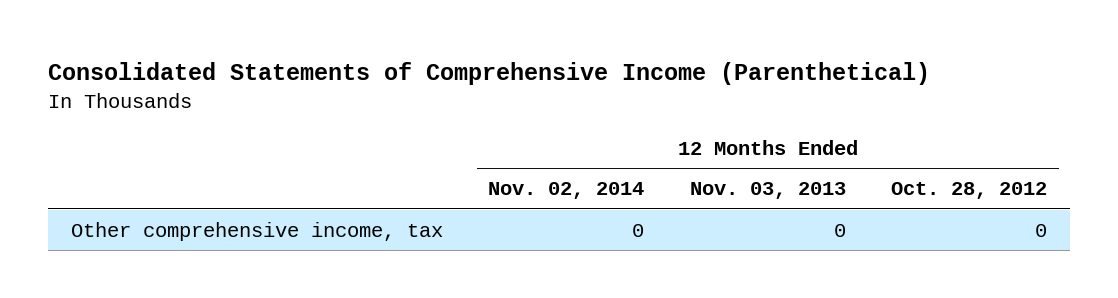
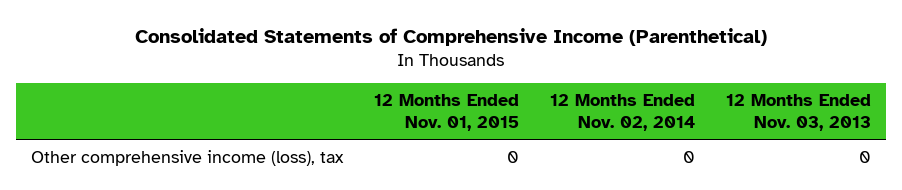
- | 12 Months Ended Nov. 02, 2014 | 12 Months Ended Nov. 03, 2013 | 12 Months Ended Oct. 28, 2012
+ | 12 Months Ended Nov. 01, 2015 | 12 Months Ended Nov. 02, 2014 | 12 Months Ended Nov. 03, 2013
- Other comprehensive income, tax | 0 | 0 | 0
+ Other comprehensive income (loss), tax | 0 | 0 | 0

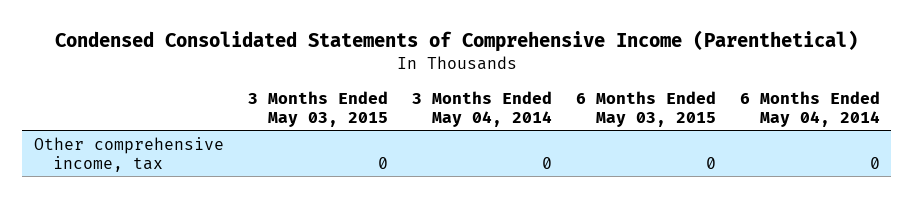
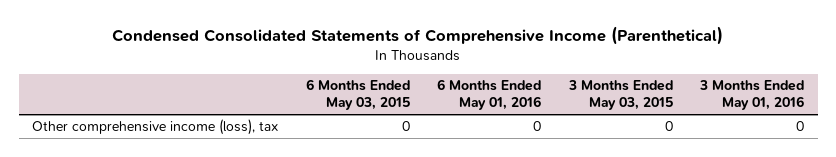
- | 3 Months Ended May 03, 2015 | 3 Months Ended May 04, 2014 | 6 Months Ended May 03, 2015 | 6 Months Ended May 04, 2014
+ | 6 Months Ended May 03, 2015 | 6 Months Ended May 01, 2016 | 3 Months Ended May 03, 2015 | 3 Months Ended May 01, 2016
- Other comprehensive income, tax | 0 | 0 | 0 | 0
+ Other comprehensive income (loss), tax | 0 | 0 | 0 | 0

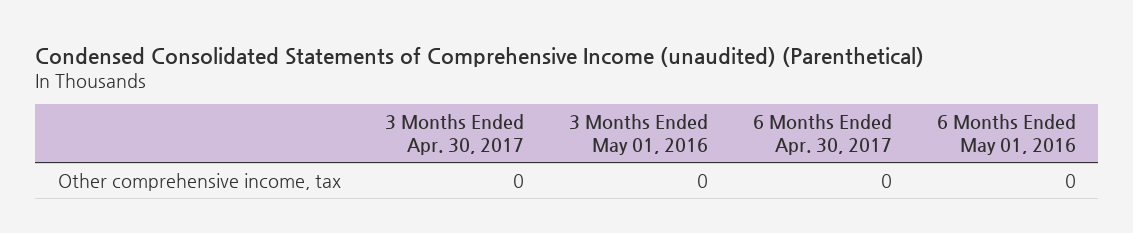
- Condensed Consolidated Statements of Comprehensive Income (Parenthetical)
+ Condensed Consolidated Statements of Comprehensive Income (unaudited) (Parenthetical)
- | 6 Months Ended May 03, 2015 | 6 Months Ended May 01, 2016 | 3 Months Ended May 03, 2015 | 3 Months Ended May 01, 2016
+ | 3 Months Ended Apr. 30, 2017 | 3 Months Ended May 01, 2016 | 6 Months Ended Apr. 30, 2017 | 6 Months Ended May 01, 2016
- Other comprehensive income (loss), tax | 0 | 0 | 0 | 0
+ Other comprehensive income, tax | 0 | 0 | 0 | 0

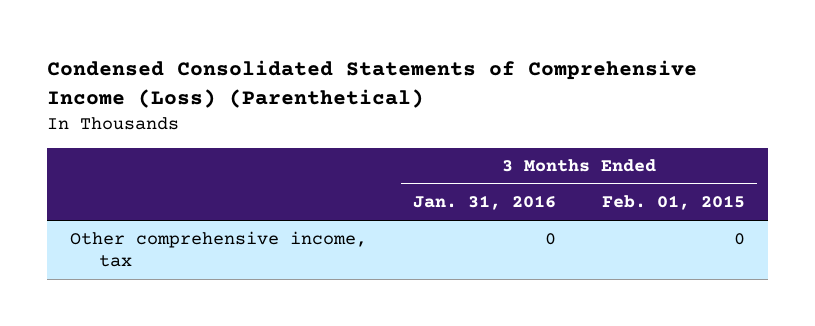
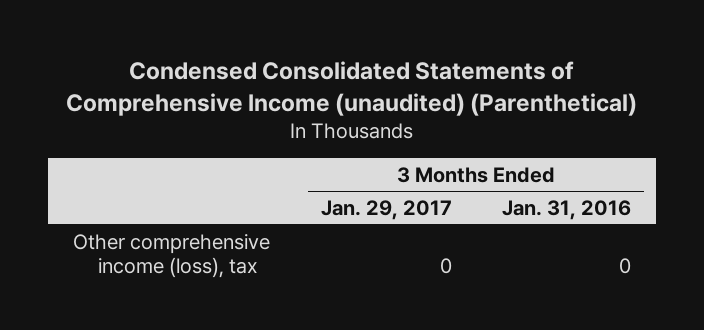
- Condensed Consolidated Statements of Comprehensive Income (Loss) (Parenthetical)
+ Condensed Consolidated Statements of Comprehensive Income (unaudited) (Parenthetical)
- | 3 Months Ended Jan. 31, 2016 | 3 Months Ended Feb. 01, 2015
+ | 3 Months Ended Jan. 29, 2017 | 3 Months Ended Jan. 31, 2016
- Other comprehensive income, tax | 0 | 0
+ Other comprehensive income (loss), tax | 0 | 0

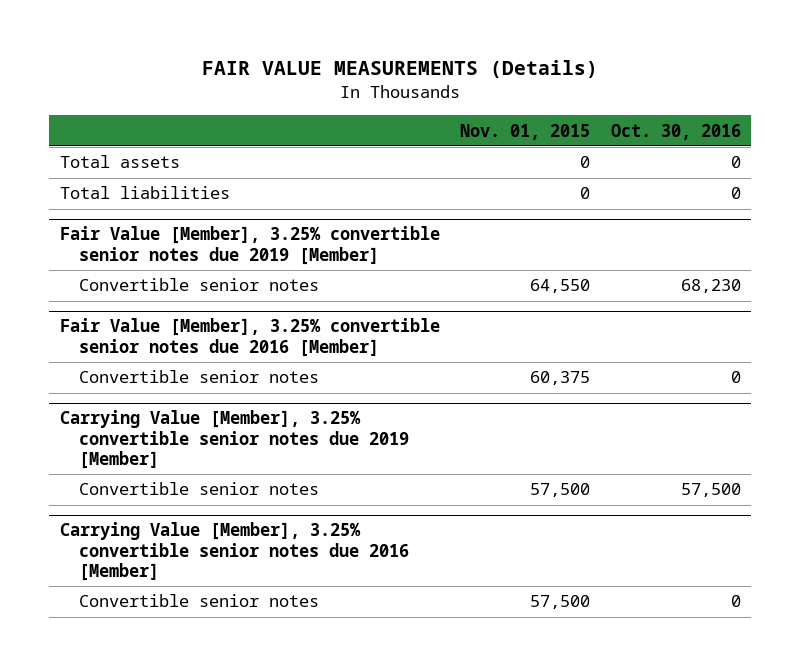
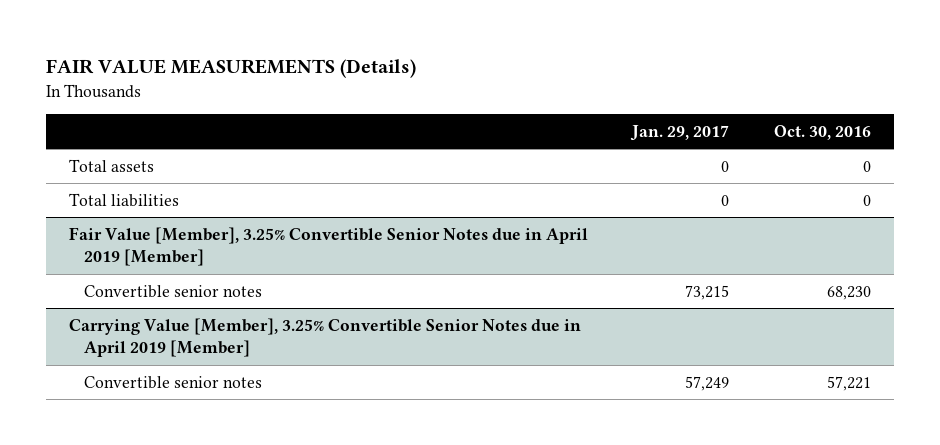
- | Nov. 01, 2015 | Oct. 30, 2016
+ | Jan. 29, 2017 | Oct. 30, 2016
- Fair Value [Member], 3.25% convertible senior notes due 2019 [Member]
+ Fair Value [Member], 3.25% Convertible Senior Notes due in April 2019 [Member]
- Fair Value [Member], 3.25% convertible senior notes due 2016 [Member]
- Convertible senior notes | 60,375 | 0
- Carrying Value [Member], 3.25% convertible senior notes due 2019 [Member]
- Convertible senior notes | 57,500 | 57,500
- Carrying Value [Member], 3.25% convertible senior notes due 2016 [Member]
- Convertible senior notes | 57,500 | 0
+ Carrying Value [Member], 3.25% Convertible Senior Notes due in April 2019 [Member]
+ Convertible senior notes | 57,249 | 57,221

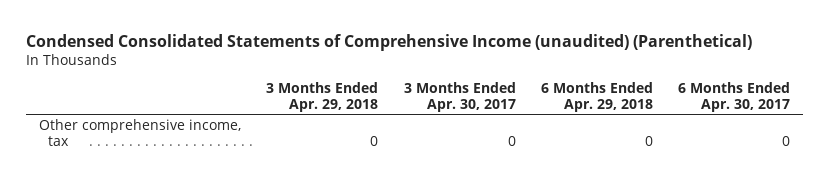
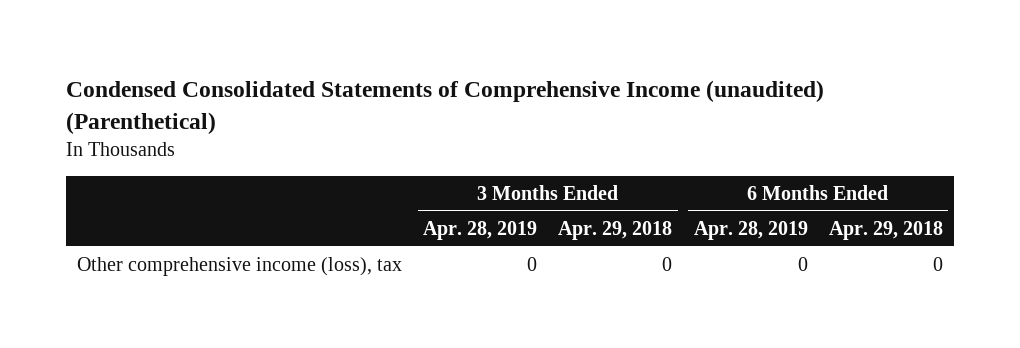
- | 3 Months Ended Apr. 29, 2018 | 3 Months Ended Apr. 30, 2017 | 6 Months Ended Apr. 29, 2018 | 6 Months Ended Apr. 30, 2017
+ | 3 Months Ended Apr. 28, 2019 | 3 Months Ended Apr. 29, 2018 | 6 Months Ended Apr. 28, 2019 | 6 Months Ended Apr. 29, 2018
- Other comprehensive income, tax | 0 | 0 | 0 | 0
+ Other comprehensive income (loss), tax | 0 | 0 | 0 | 0

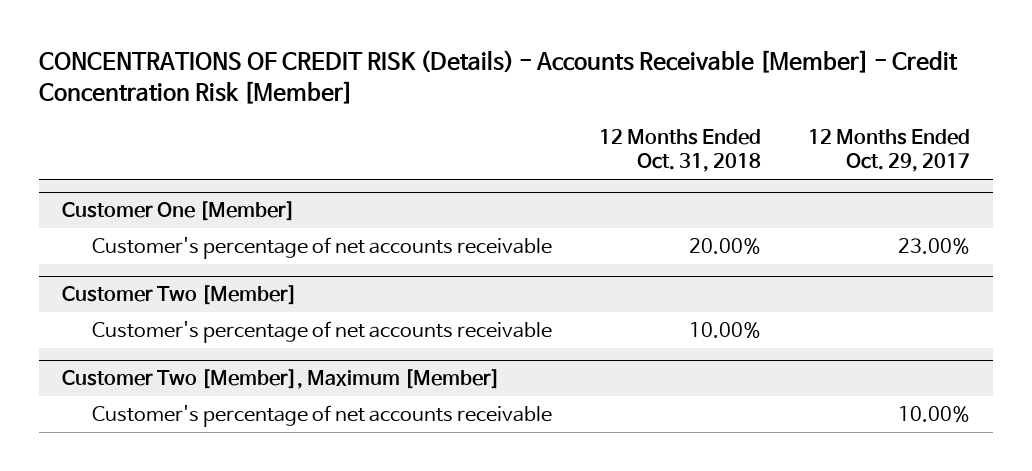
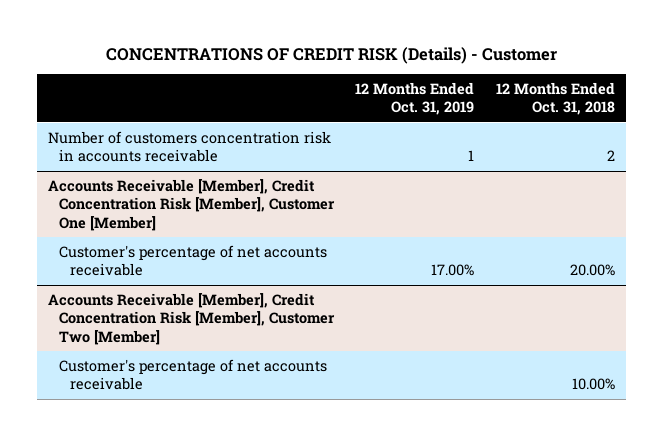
- CONCENTRATIONS OF CREDIT RISK (Details) - Accounts Receivable [Member] - Credit Concentration Risk [Member]
+ CONCENTRATIONS OF CREDIT RISK (Details) - Customer
- | 12 Months Ended Oct. 31, 2018 | 12 Months Ended Oct. 29, 2017
+ | 12 Months Ended Oct. 31, 2019 | 12 Months Ended Oct. 31, 2018
- Customer One [Member]
+ Number of customers concentration risk in accounts receivable | 1 | 2
+ Accounts Receivable [Member], Credit Concentration Risk [Member], Customer One [Member]
- Customer Two [Member]
+ Accounts Receivable [Member], Credit Concentration Risk [Member], Customer Two [Member]
- Customer Two [Member], Maximum [Member]
- Customer's percentage of net accounts receivable | | 10.00%

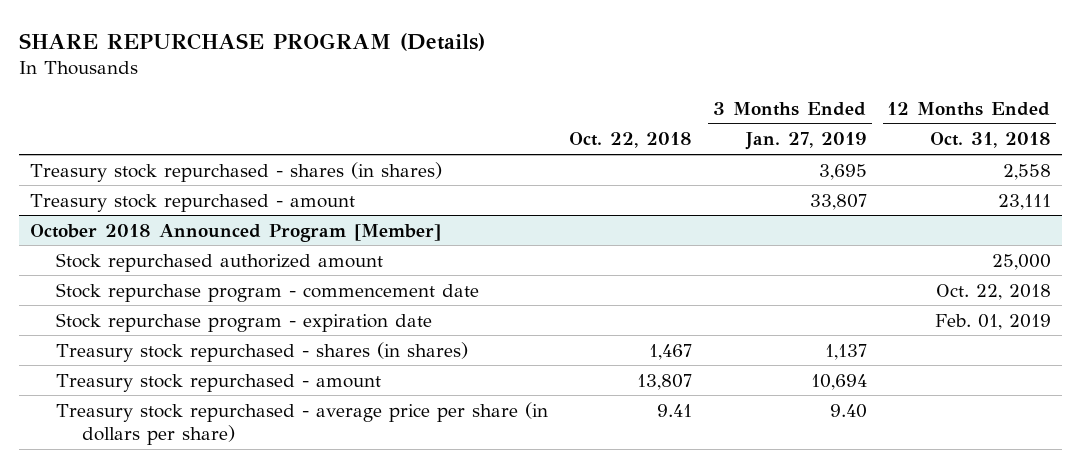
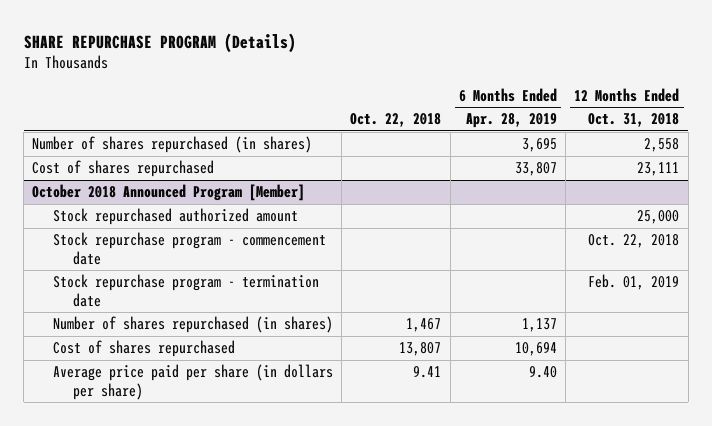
- | Oct. 22, 2018 | 3 Months Ended Jan. 27, 2019 | 12 Months Ended Oct. 31, 2018
+ | Oct. 22, 2018 | 6 Months Ended Apr. 28, 2019 | 12 Months Ended Oct. 31, 2018
- Treasury stock repurchased - shares (in shares) | | 3,695 | 2,558
- Treasury stock repurchased - amount | | 33,807 | 23,111
+ Number of shares repurchased (in shares) | | 3,695 | 2,558
+ Cost of shares repurchased | | 33,807 | 23,111
@ October 2018 Announced Program [Member]
- Stock repurchase program - expiration date | | | Feb. 01, 2019
- Treasury stock repurchased - shares (in shares) | 1,467 | 1,137 |
- Treasury stock repurchased - amount | 13,807 | 10,694 |
- Treasury stock repurchased - average price per share (in dollars per share) | 9.41 | 9.40 |
+ Stock repurchase program - termination date | | | Feb. 01, 2019
+ Number of shares repurchased (in shares) | 1,467 | 1,137 |
+ Cost of shares repurchased | 13,807 | 10,694 |
+ Average price paid per share (in dollars per share) | 9.41 | 9.40 |

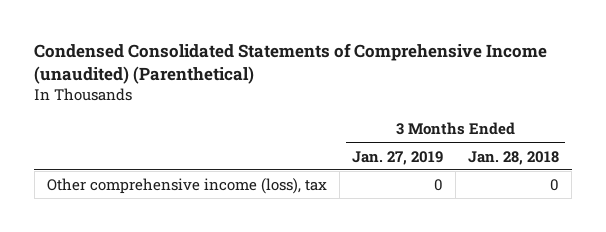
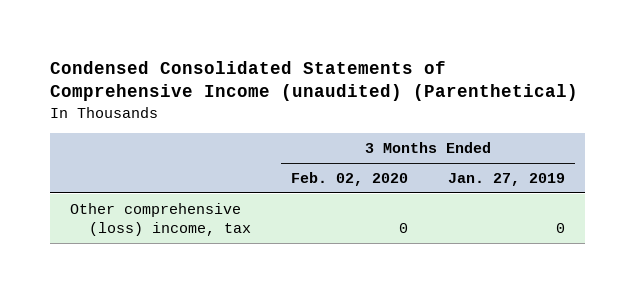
- | 3 Months Ended Jan. 27, 2019 | 3 Months Ended Jan. 28, 2018
+ | 3 Months Ended Feb. 02, 2020 | 3 Months Ended Jan. 27, 2019
- Other comprehensive income (loss), tax | 0 | 0
+ Other comprehensive (loss) income, tax | 0 | 0

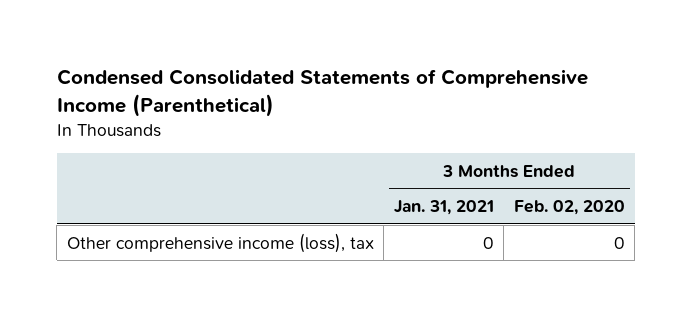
- Condensed Consolidated Statements of Comprehensive Income (unaudited) (Parenthetical)
+ Condensed Consolidated Statements of Comprehensive Income (Parenthetical)
- | 3 Months Ended Feb. 02, 2020 | 3 Months Ended Jan. 27, 2019
+ | 3 Months Ended Jan. 31, 2021 | 3 Months Ended Feb. 02, 2020
- Other comprehensive (loss) income, tax | 0 | 0
+ Other comprehensive income (loss), tax | 0 | 0

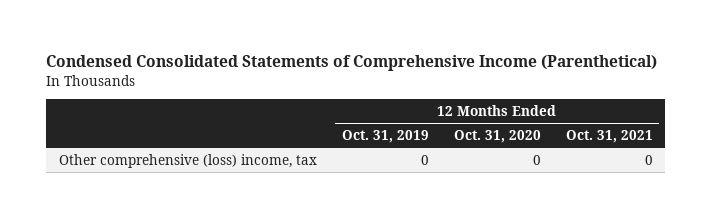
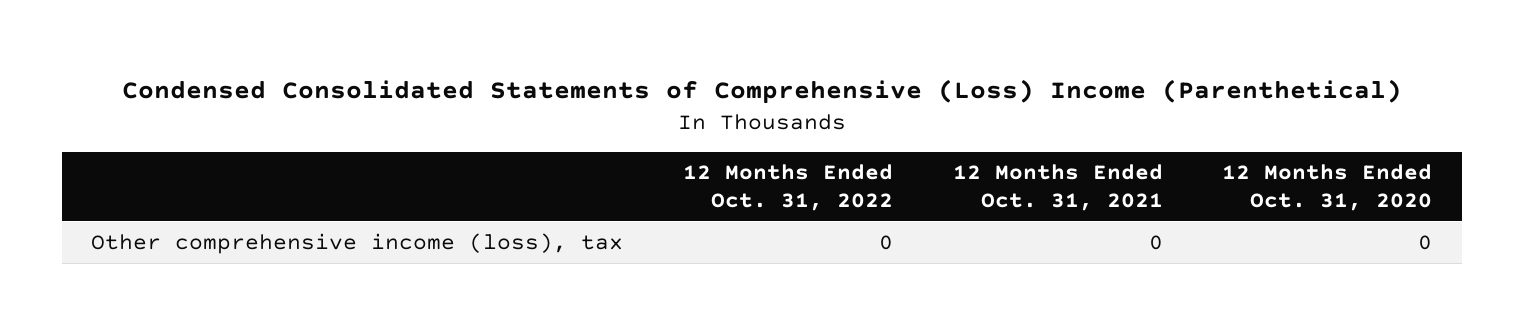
- Condensed Consolidated Statements of Comprehensive Income (Parenthetical)
+ Condensed Consolidated Statements of Comprehensive (Loss) Income (Parenthetical)
- | 12 Months Ended Oct. 31, 2019 | 12 Months Ended Oct. 31, 2020 | 12 Months Ended Oct. 31, 2021
+ | 12 Months Ended Oct. 31, 2022 | 12 Months Ended Oct. 31, 2021 | 12 Months Ended Oct. 31, 2020
- Other comprehensive (loss) income, tax | 0 | 0 | 0
+ Other comprehensive income (loss), tax | 0 | 0 | 0

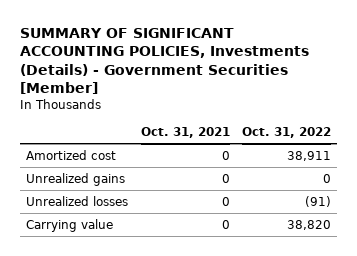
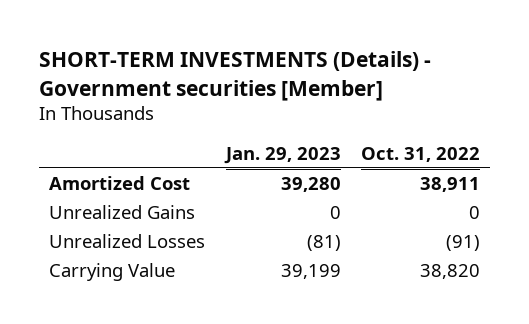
- SUMMARY OF SIGNIFICANT ACCOUNTING POLICIES, Investments (Details) - Government Securities [Member]
+ SHORT-TERM INVESTMENTS (Details) - Government securities [Member]
- | Oct. 31, 2021 | Oct. 31, 2022
+ | Jan. 29, 2023 | Oct. 31, 2022
- Amortized cost | 0 | 38,911
- Unrealized gains | 0 | 0
- Unrealized losses | 0 | (91)
- Carrying value | 0 | 38,820
+ Amortized Cost | 39,280 | 38,911
+ Unrealized Gains | 0 | 0
+ Unrealized Losses | (81) | (91)
+ Carrying Value | 39,199 | 38,820

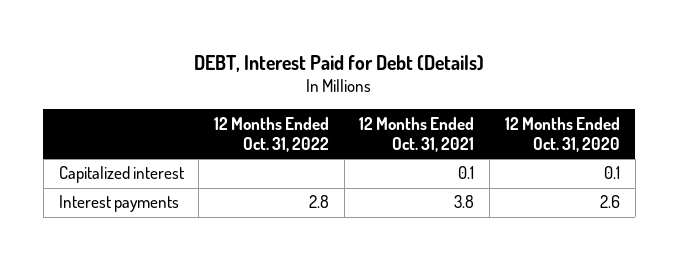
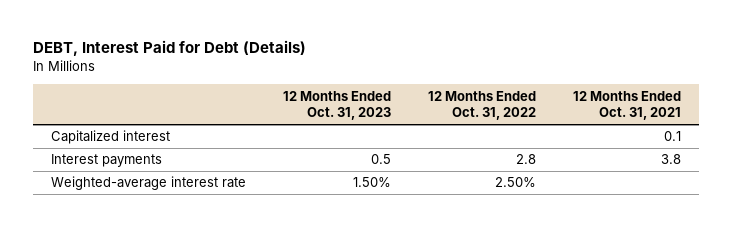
- | 12 Months Ended Oct. 31, 2022 | 12 Months Ended Oct. 31, 2021 | 12 Months Ended Oct. 31, 2020
+ | 12 Months Ended Oct. 31, 2023 | 12 Months Ended Oct. 31, 2022 | 12 Months Ended Oct. 31, 2021
+ Weighted-average interest rate | 1.50% | 2.50% |

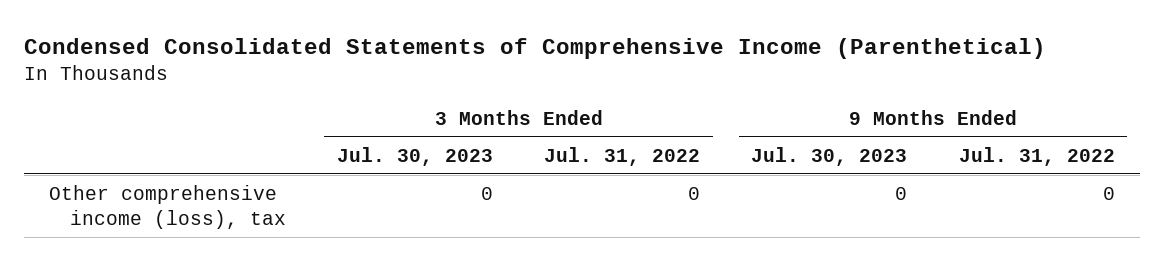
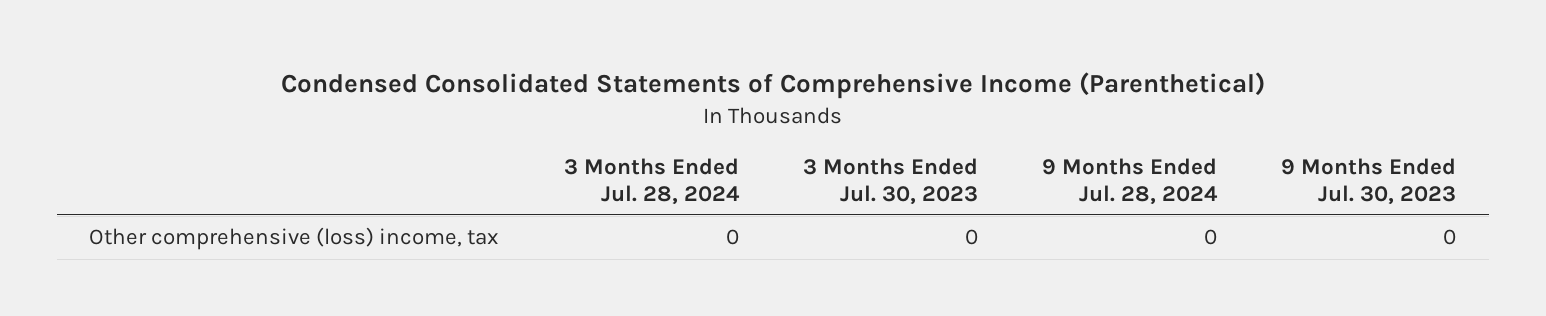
- | 3 Months Ended Jul. 30, 2023 | 3 Months Ended Jul. 31, 2022 | 9 Months Ended Jul. 30, 2023 | 9 Months Ended Jul. 31, 2022
+ | 3 Months Ended Jul. 28, 2024 | 3 Months Ended Jul. 30, 2023 | 9 Months Ended Jul. 28, 2024 | 9 Months Ended Jul. 30, 2023
- Other comprehensive income (loss), tax | 0 | 0 | 0 | 0
+ Other comprehensive (loss) income, tax | 0 | 0 | 0 | 0

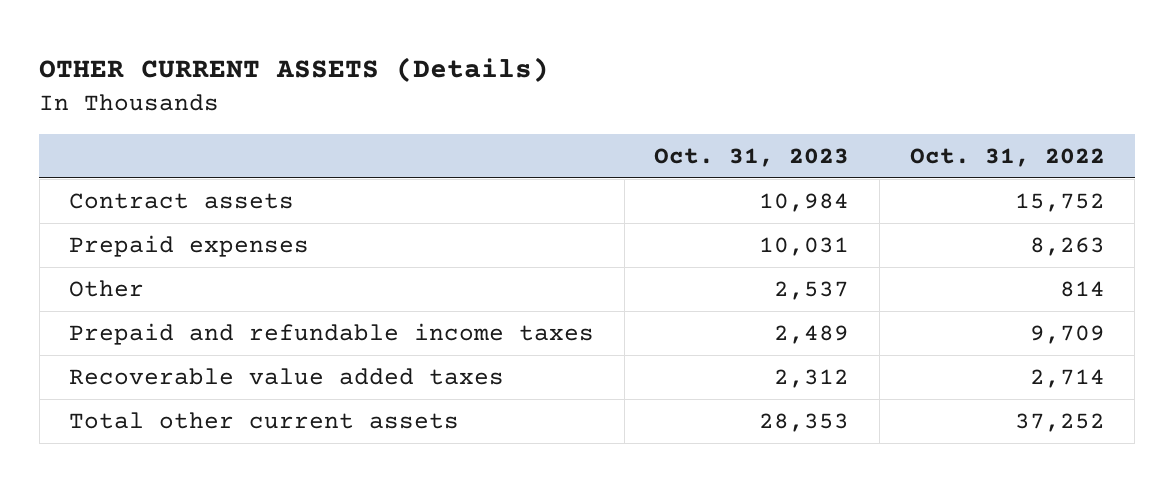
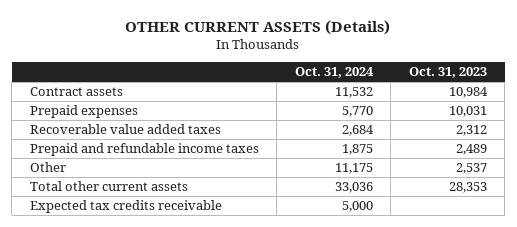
- | Oct. 31, 2023 | Oct. 31, 2022
+ | Oct. 31, 2024 | Oct. 31, 2023
moved down: Prepaid and refundable income taxes | 1,875 | 2,489
moved down: Other | 11,175 | 2,537
+ Expected tax credits receivable | 5,000 |

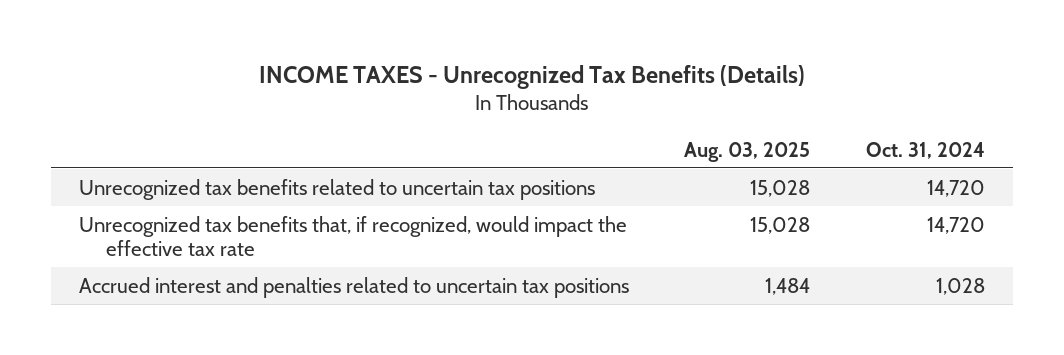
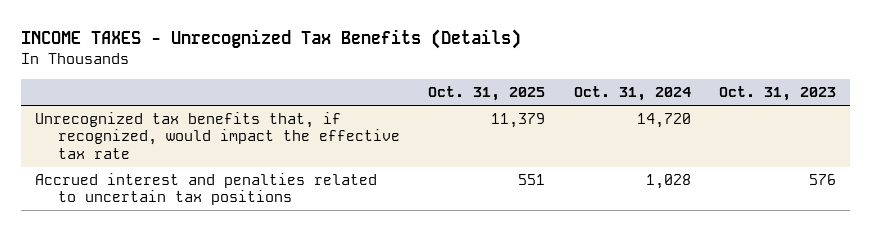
- | Aug. 03, 2025 | Oct. 31, 2024
+ | Oct. 31, 2025 | Oct. 31, 2024 | Oct. 31, 2023
- Unrecognized tax benefits related to uncertain tax positions | 15,028 | 14,720

